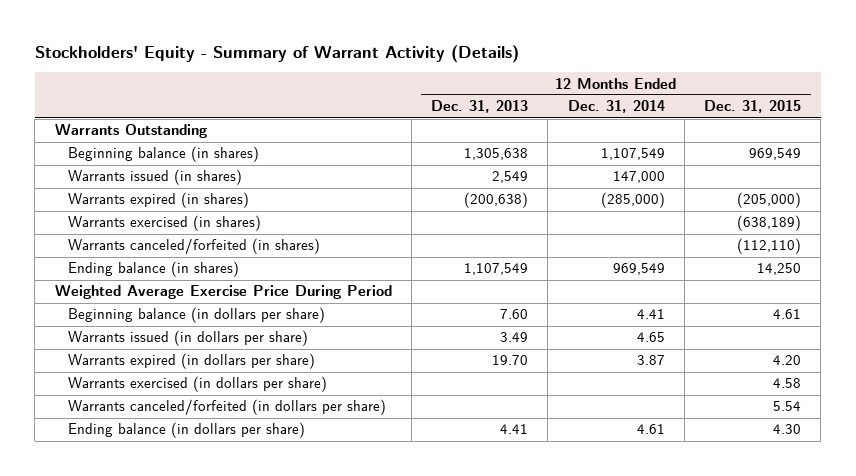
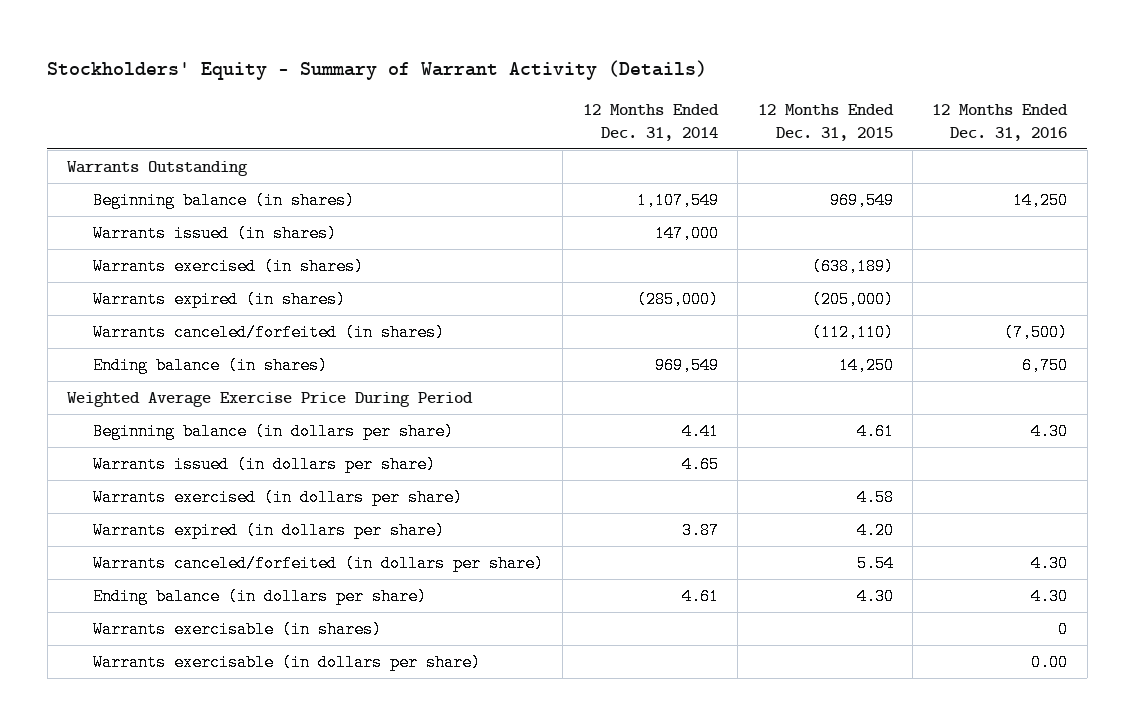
- | 12 Months Ended Dec. 31, 2013 | 12 Months Ended Dec. 31, 2014 | 12 Months Ended Dec. 31, 2015
+ | 12 Months Ended Dec. 31, 2014 | 12 Months Ended Dec. 31, 2015 | 12 Months Ended Dec. 31, 2016
moved down: Warrants expired (in shares) | (285,000) | (205,000) |
moved down: Warrants expired (in dollars per share) | 3.87 | 4.20 |
+ Warrants exercisable (in shares) | | | 0
+ Warrants exercisable (in dollars per share) | | | 0.00

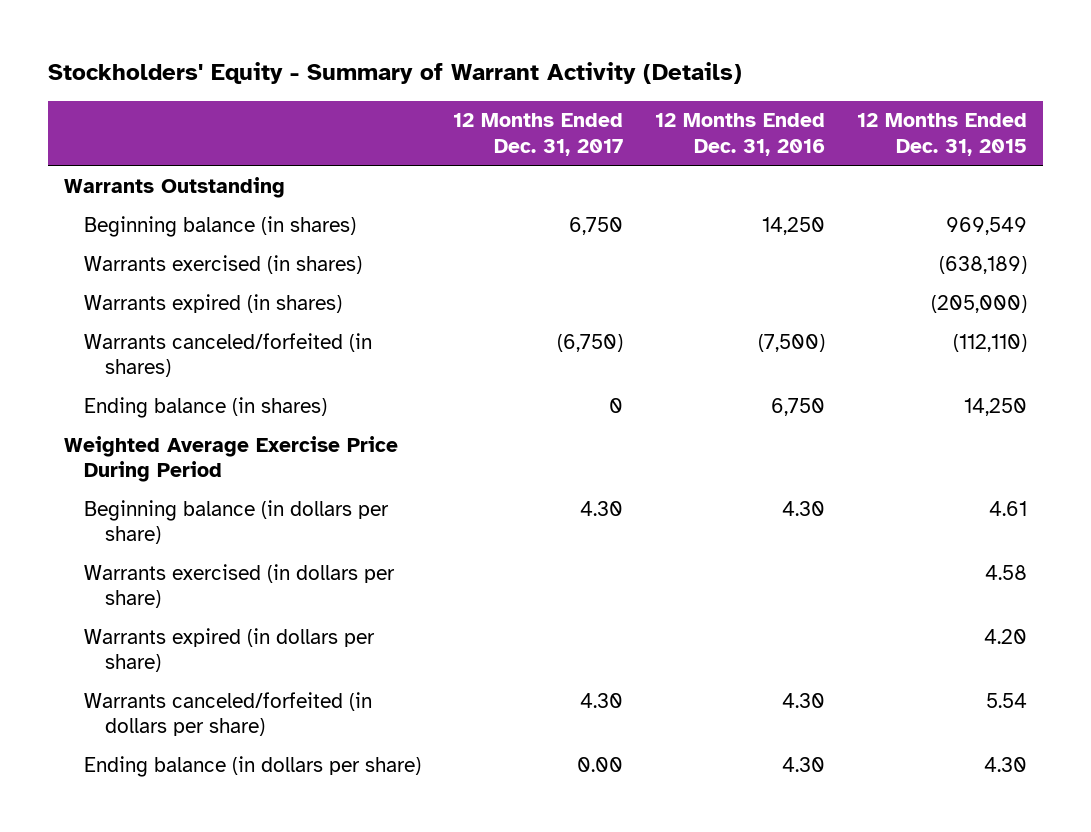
- | 12 Months Ended Dec. 31, 2014 | 12 Months Ended Dec. 31, 2015 | 12 Months Ended Dec. 31, 2016
+ | 12 Months Ended Dec. 31, 2017 | 12 Months Ended Dec. 31, 2016 | 12 Months Ended Dec. 31, 2015
- Warrants issued (in shares) | 147,000 | |
- Warrants issued (in dollars per share) | 4.65 | |
- Warrants exercisable (in shares) | | | 0
- Warrants exercisable (in dollars per share) | | | 0.00

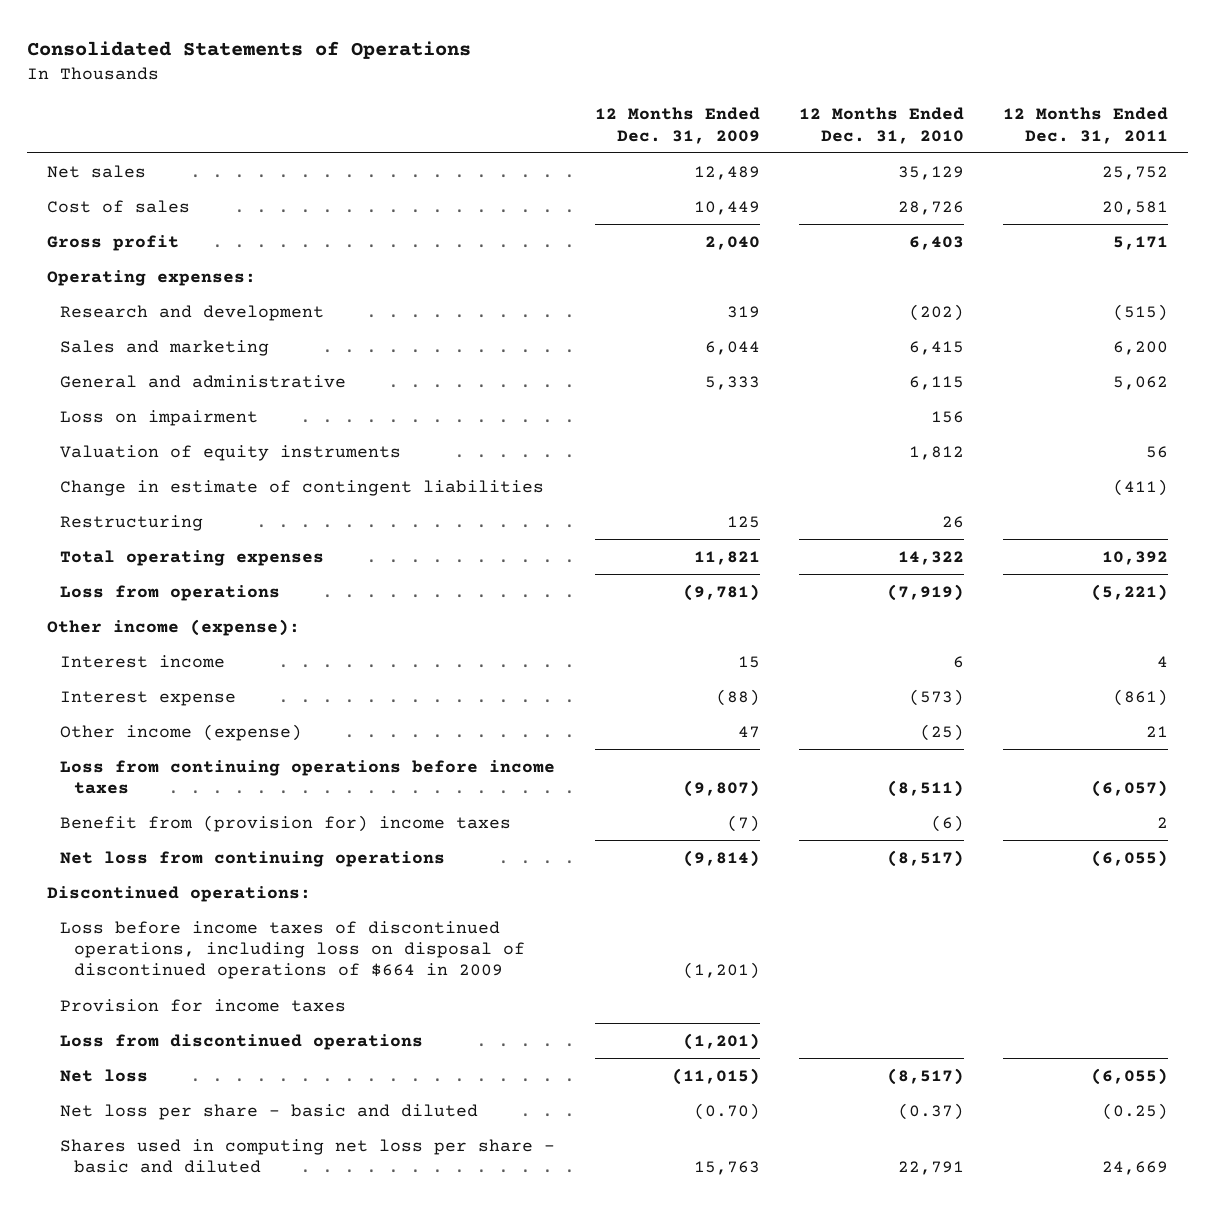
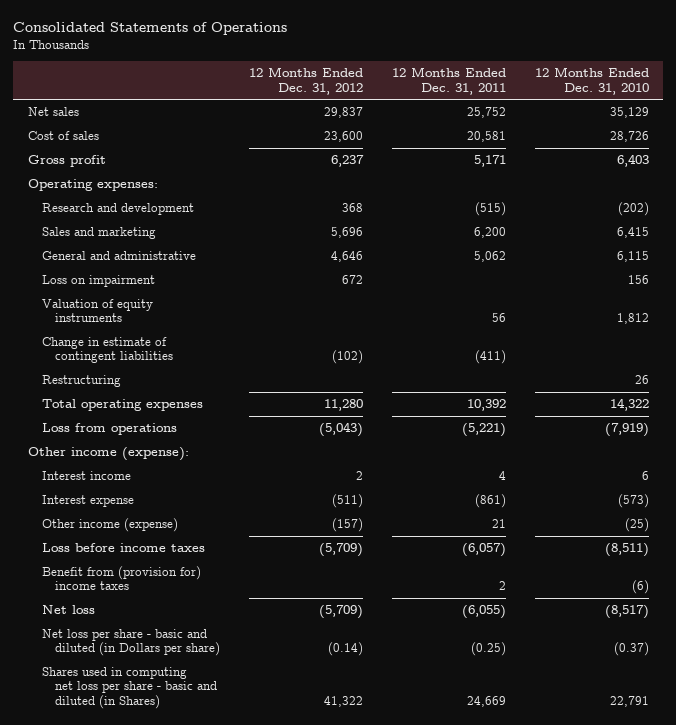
- | 12 Months Ended Dec. 31, 2009 | 12 Months Ended Dec. 31, 2010 | 12 Months Ended Dec. 31, 2011
+ | 12 Months Ended Dec. 31, 2012 | 12 Months Ended Dec. 31, 2011 | 12 Months Ended Dec. 31, 2010
- Loss from continuing operations before income taxes | (9,807) | (8,511) | (6,057)
+ Loss before income taxes | (5,709) | (6,057) | (8,511)
- Net loss from continuing operations | (9,814) | (8,517) | (6,055)
- Discontinued operations:
- Loss before income taxes of discontinued operations, including loss on disposal of discontinued operations of $664 in 2009 | (1,201) | |
- Provision for income taxes
- Loss from discontinued operations | (1,201) | |
- Net loss per share - basic and diluted | (0.70) | (0.37) | (0.25)
- Shares used in computing net loss per share - basic and diluted | 15,763 | 22,791 | 24,669
+ Net loss per share - basic and diluted (in Dollars per share) | (0.14) | (0.25) | (0.37)
+ Shares used in computing net loss per share - basic and diluted (in Shares) | 41,322 | 24,669 | 22,791

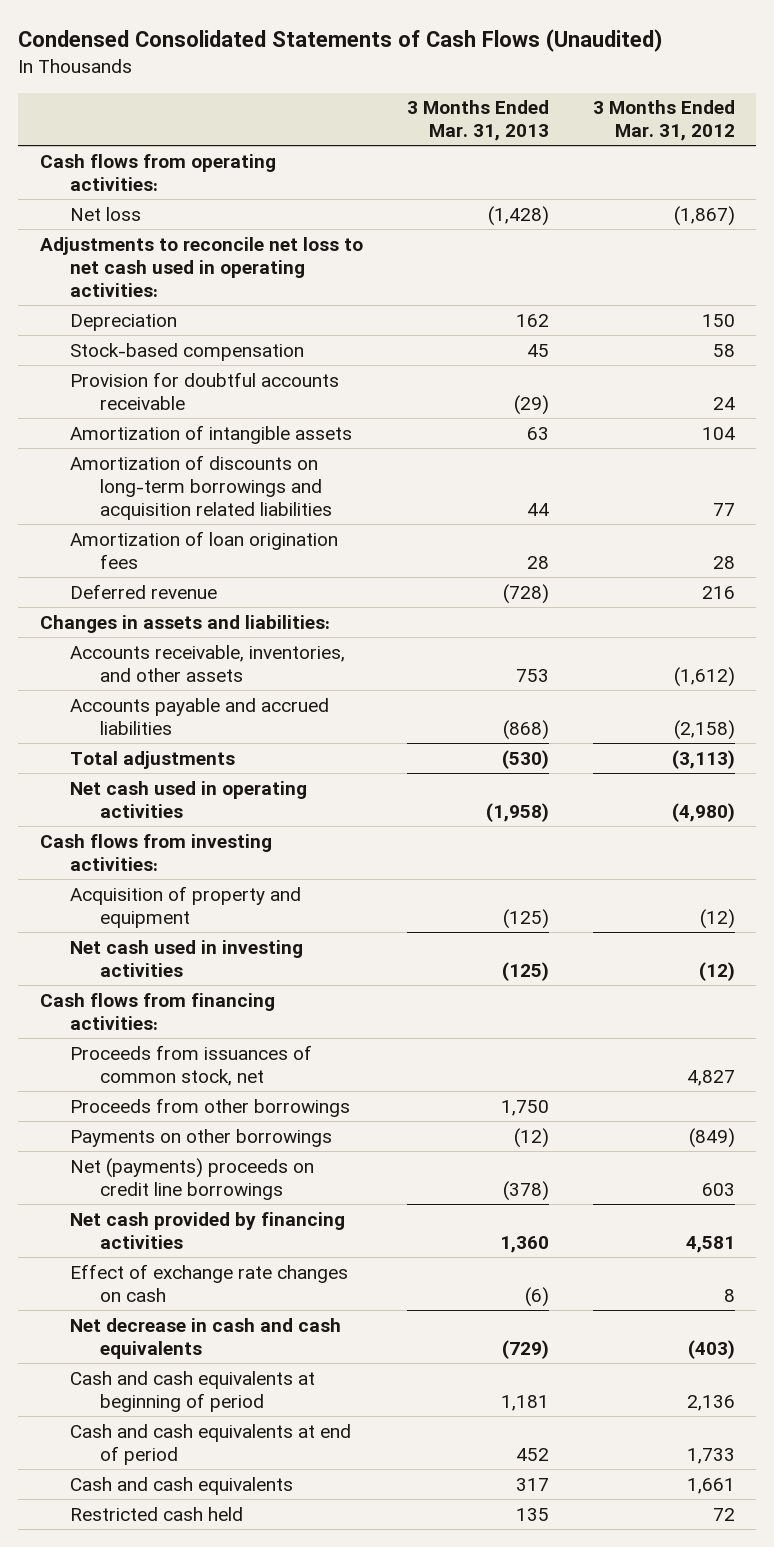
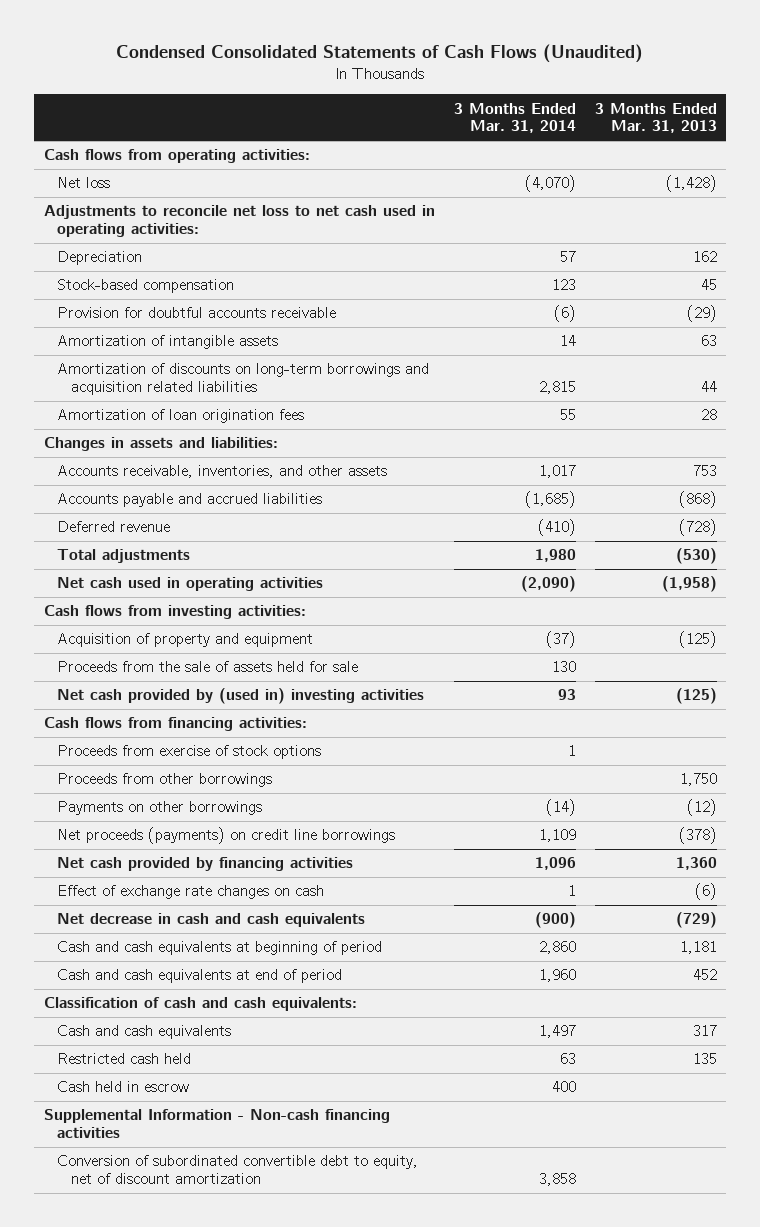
- | 3 Months Ended Mar. 31, 2013 | 3 Months Ended Mar. 31, 2012
+ | 3 Months Ended Mar. 31, 2014 | 3 Months Ended Mar. 31, 2013
moved down: Deferred revenue | (410) | (728)
- Net cash used in investing activities | (125) | (12)
+ Proceeds from the sale of assets held for sale | 130 |
+ Net cash provided by (used in) investing activities | 93 | (125)
- Proceeds from issuances of common stock, net | | 4,827
+ Proceeds from exercise of stock options | 1 |
- Net (payments) proceeds on credit line borrowings | (378) | 603
+ Net proceeds (payments) on credit line borrowings | 1,109 | (378)
+ Classification of cash and cash equivalents:
+ Cash held in escrow | 400 |
+ Supplemental Information - Non-cash financing activities
+ Conversion of subordinated convertible debt to equity, net of discount amortization | 3,858 |

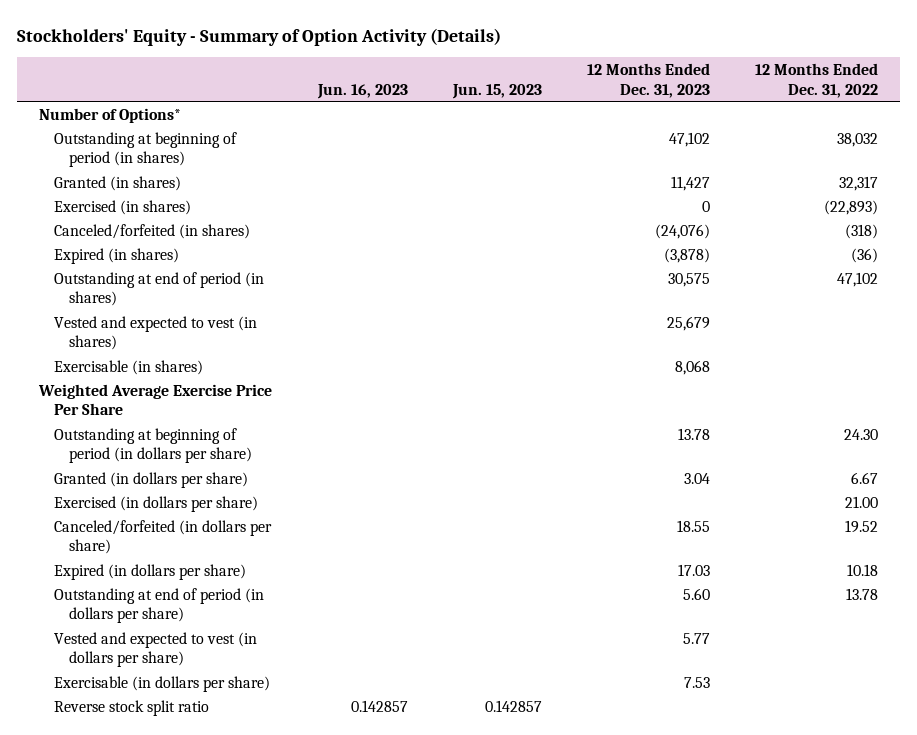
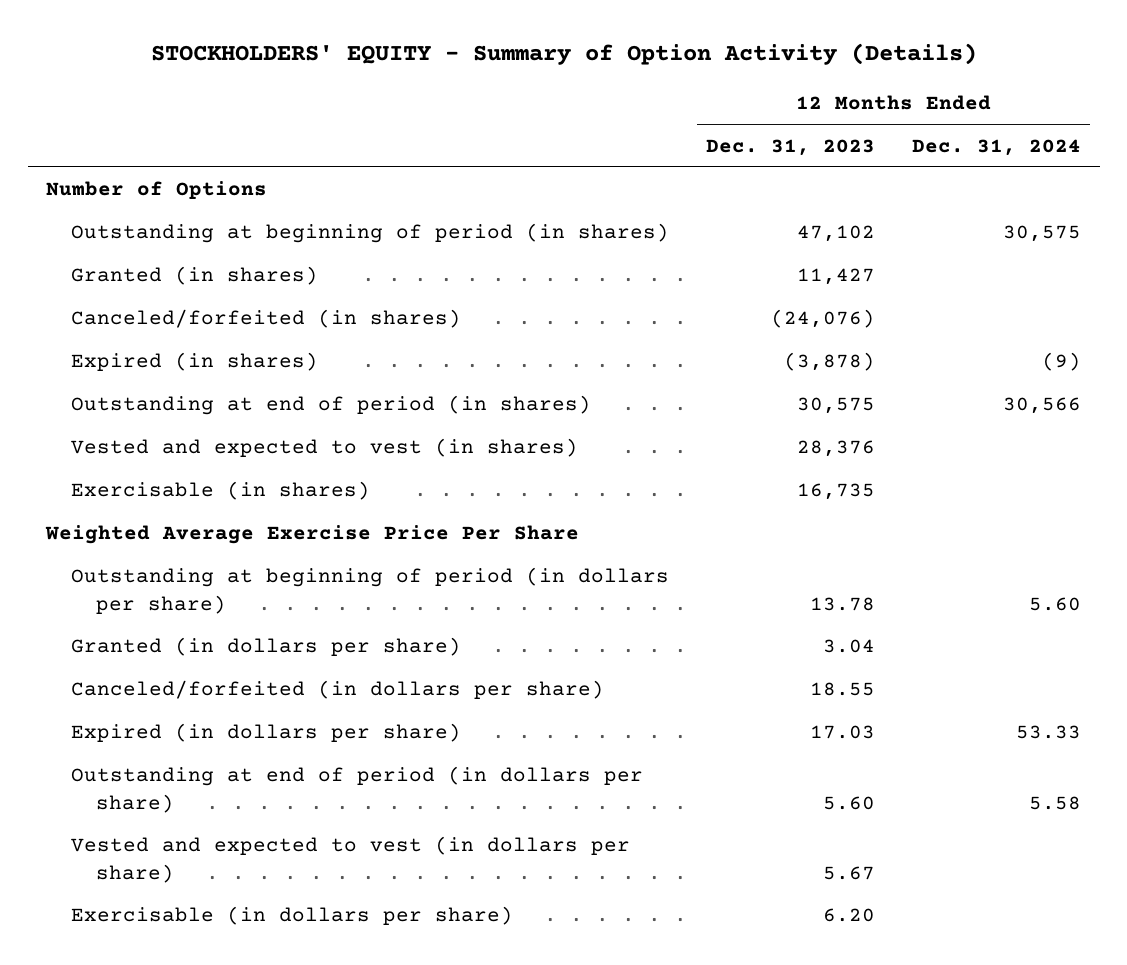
- Stockholders' Equity - Summary of Option Activity (Details)
+ STOCKHOLDERS' EQUITY - Summary of Option Activity (Details)
- | Jun. 16, 2023 | Jun. 15, 2023 | 12 Months Ended Dec. 31, 2023 | 12 Months Ended Dec. 31, 2022
+ | 12 Months Ended Dec. 31, 2023 | 12 Months Ended Dec. 31, 2024
- Number of Options*
+ Number of Options
- Exercised (in shares) | | | 0 | (22,893)
- Vested and expected to vest (in shares) | | | 25,679 |
- Exercisable (in shares) | | | 8,068 |
+ Vested and expected to vest (in shares) | 28,376 |
+ Exercisable (in shares) | 16,735 |
- Exercised (in dollars per share) | | | | 21.00
- Vested and expected to vest (in dollars per share) | | | 5.77 |
- Exercisable (in dollars per share) | | | 7.53 |
- Reverse stock split ratio | 0.142857 | 0.142857 | |
+ Vested and expected to vest (in dollars per share) | 5.67 |
+ Exercisable (in dollars per share) | 6.20 |

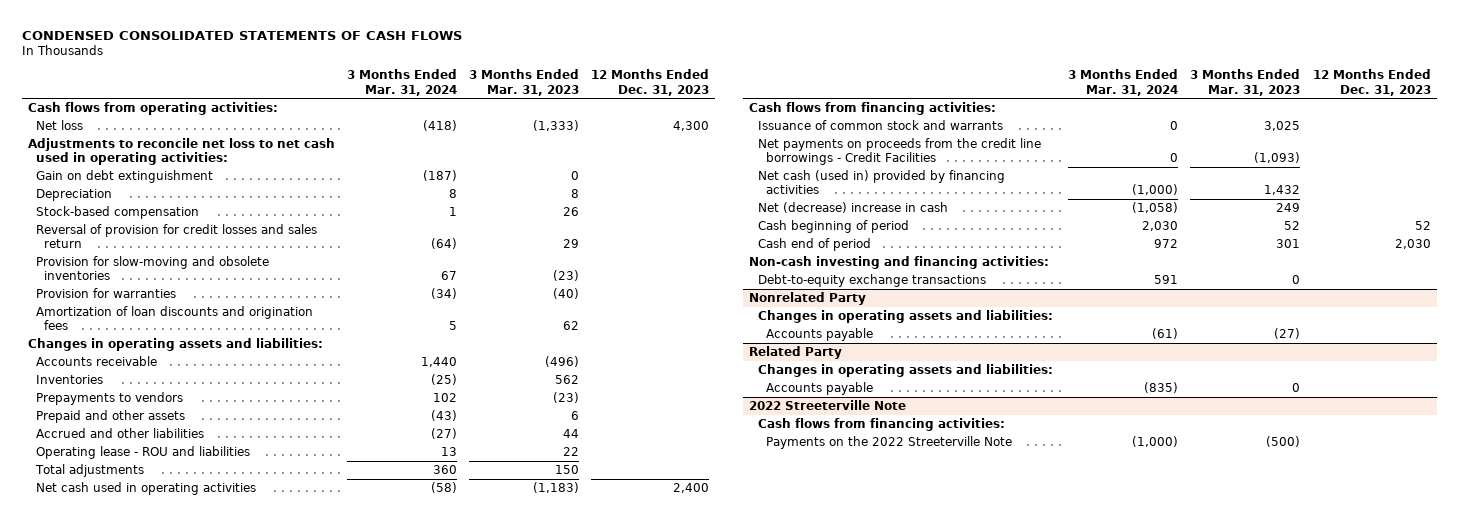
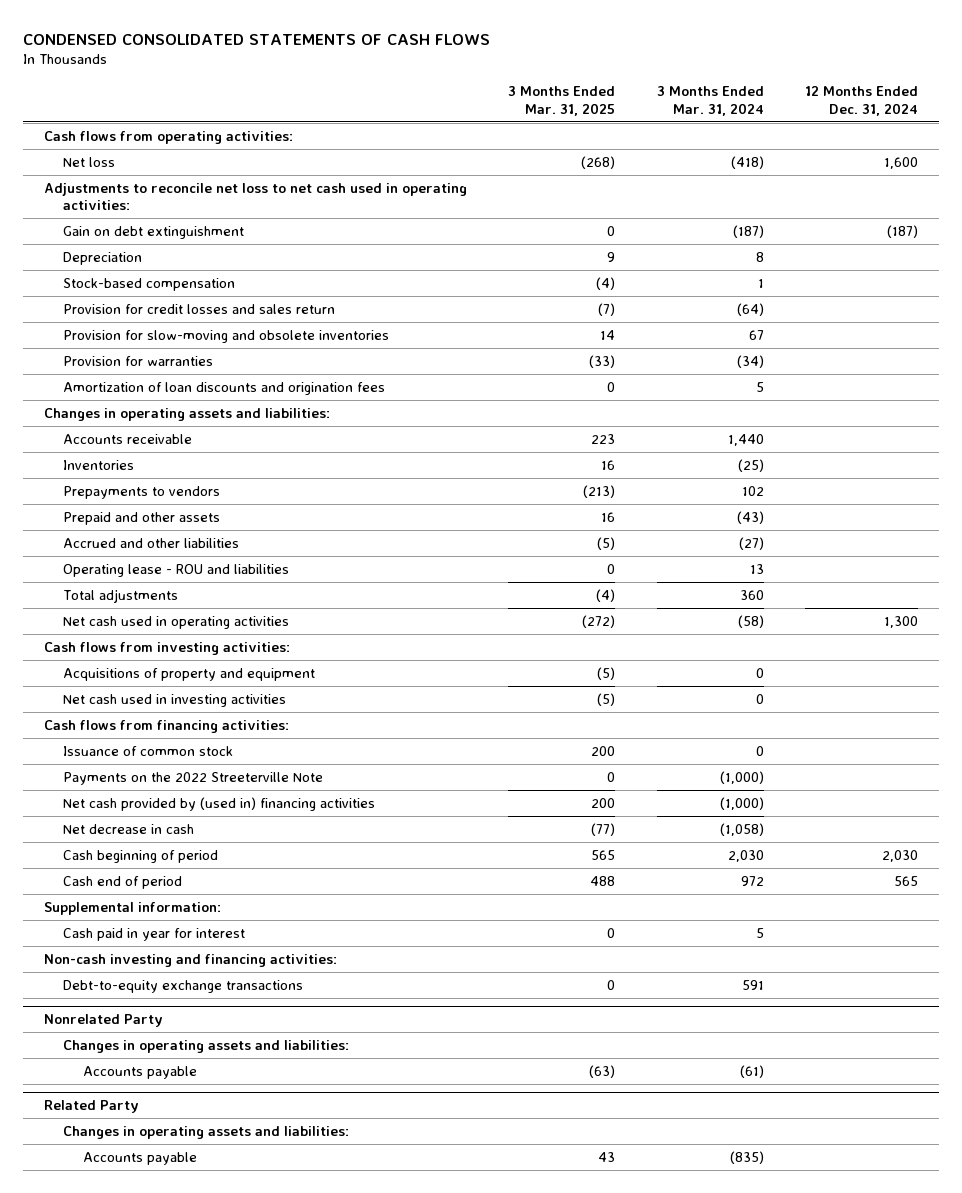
- | 3 Months Ended Mar. 31, 2024 | 3 Months Ended Mar. 31, 2023 | 12 Months Ended Dec. 31, 2023
+ | 3 Months Ended Mar. 31, 2025 | 3 Months Ended Mar. 31, 2024 | 12 Months Ended Dec. 31, 2024
- Reversal of provision for credit losses and sales return | (64) | 29 |
+ Provision for credit losses and sales return | (7) | (64) |
+ Cash flows from investing activities:
+ Acquisitions of property and equipment | (5) | 0 |
+ Net cash used in investing activities | (5) | 0 |
- Issuance of common stock and warrants | 0 | 3,025 |
- Net payments on proceeds from the credit line borrowings - Credit Facilities | 0 | (1,093) |
- Net cash (used in) provided by financing activities | (1,000) | 1,432 |
- Net (decrease) increase in cash | (1,058) | 249 |
+ Issuance of common stock | 200 | 0 |
+ Payments on the 2022 Streeterville Note | 0 | (1,000) |
+ Net cash provided by (used in) financing activities | 200 | (1,000) |
+ Net decrease in cash | (77) | (1,058) |
+ Supplemental information:
+ Cash paid in year for interest | 0 | 5 |
- 2022 Streeterville Note
- Cash flows from financing activities:
- Payments on the 2022 Streeterville Note | (1,000) | (500) |

